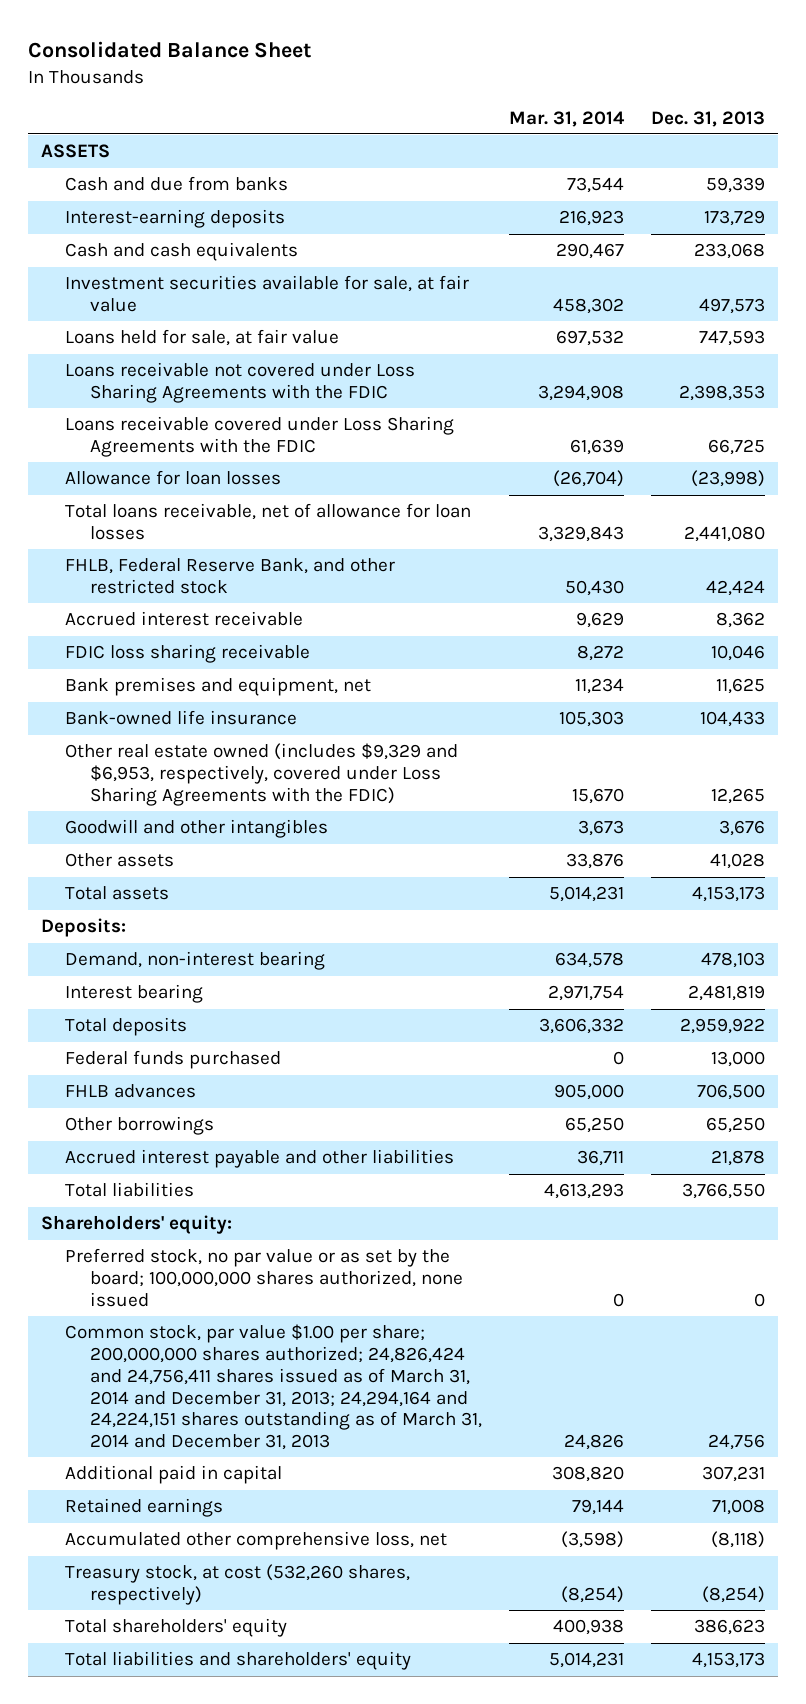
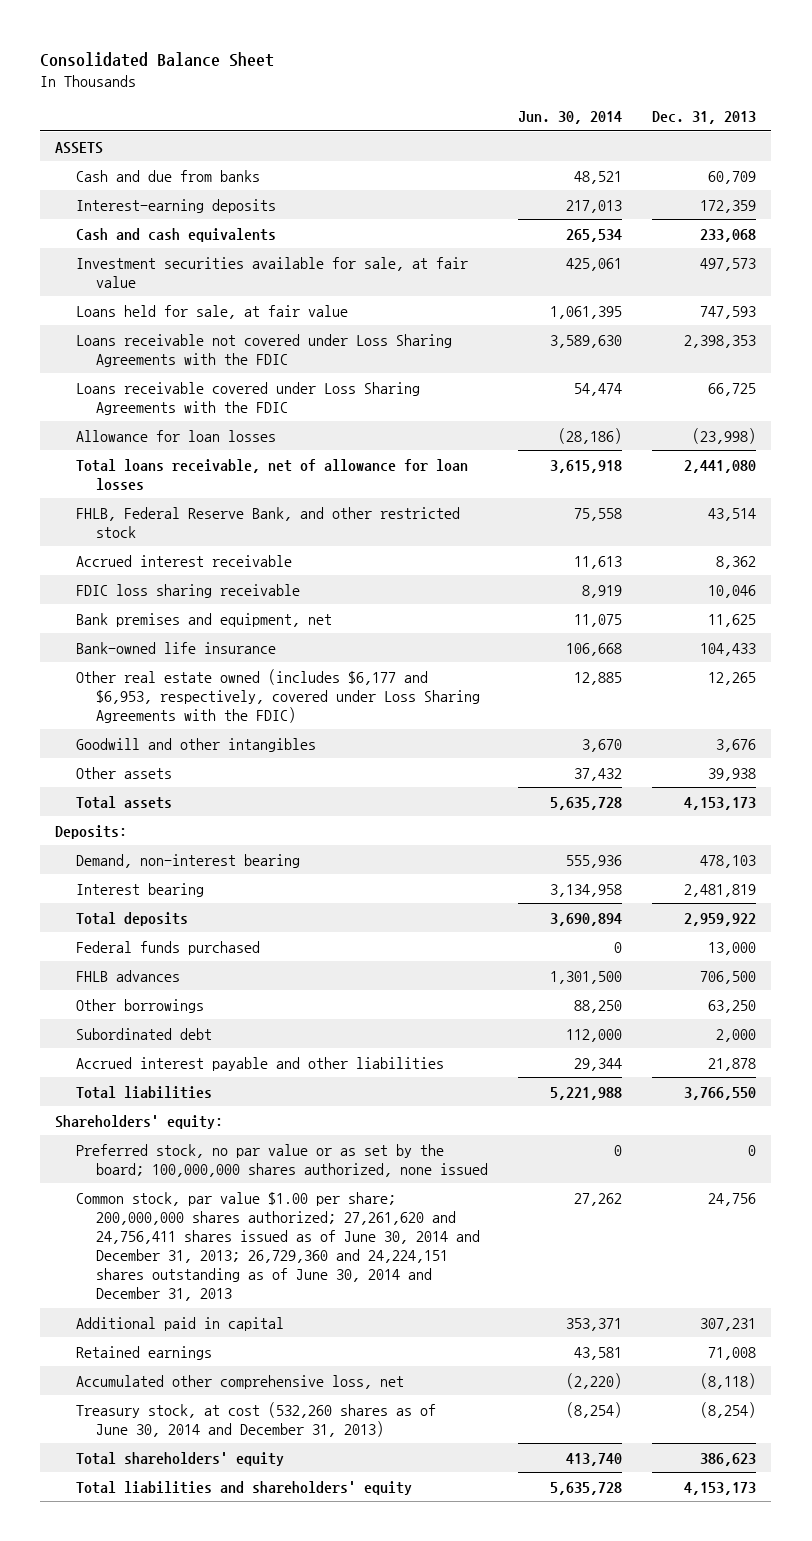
- | Mar. 31, 2014 | Dec. 31, 2013
+ | Jun. 30, 2014 | Dec. 31, 2013
- Cash and due from banks | 73,544 | 59,339
- Interest-earning deposits | 216,923 | 173,729
+ Cash and due from banks | 48,521 | 60,709
+ Interest-earning deposits | 217,013 | 172,359
- FHLB, Federal Reserve Bank, and other restricted stock | 50,430 | 42,424
+ FHLB, Federal Reserve Bank, and other restricted stock | 75,558 | 43,514
- Other real estate owned (includes $9,329 and $6,953, respectively, covered under Loss Sharing Agreements with the FDIC) | 15,670 | 12,265
+ Other real estate owned (includes $6,177 and $6,953, respectively, covered under Loss Sharing Agreements with the FDIC) | 12,885 | 12,265
- Other assets | 33,876 | 41,028
+ Other assets | 37,432 | 39,938
- Other borrowings | 65,250 | 65,250
+ Other borrowings | 88,250 | 63,250
+ Subordinated debt | 112,000 | 2,000
- Common stock, par value $1.00 per share; 200,000,000 shares authorized; 24,826,424 and 24,756,411 shares issued as of March 31, 2014 and December 31, 2013; 24,294,164 and 24,224,151 shares outstanding as of March 31, 2014 and December 31, 2013 | 24,826 | 24,756
+ Common stock, par value $1.00 per share; 200,000,000 shares authorized; 27,261,620 and 24,756,411 shares issued as of June 30, 2014 and December 31, 2013; 26,729,360 and 24,224,151 shares outstanding as of June 30, 2014 and December 31, 2013 | 27,262 | 24,756
- Treasury stock, at cost (532,260 shares, respectively) | (8,254) | (8,254)
+ Treasury stock, at cost (532,260 shares as of June 30, 2014 and December 31, 2013) | (8,254) | (8,254)

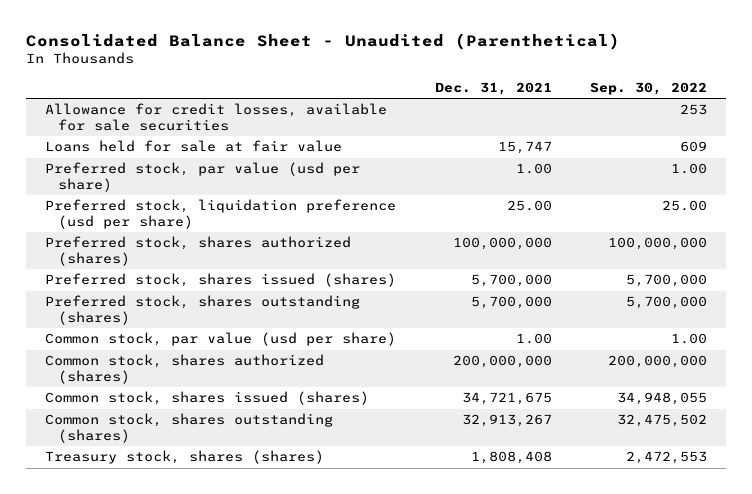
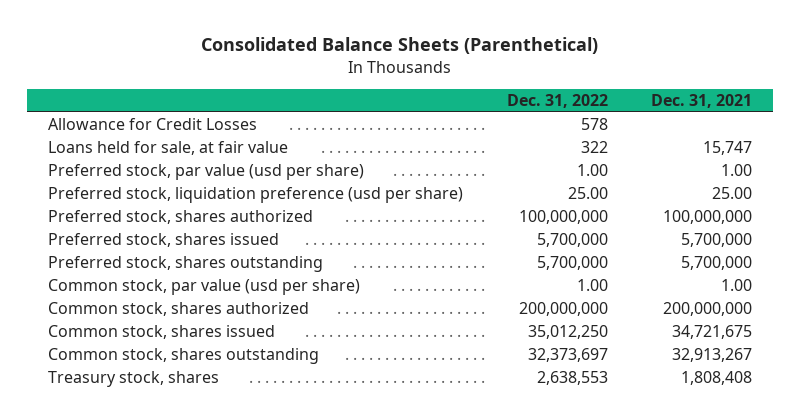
- Consolidated Balance Sheet - Unaudited (Parenthetical)
+ Consolidated Balance Sheets (Parenthetical)
- | Dec. 31, 2021 | Sep. 30, 2022
+ | Dec. 31, 2022 | Dec. 31, 2021
- Allowance for credit losses, available for sale securities | | 253
- Loans held for sale at fair value | 15,747 | 609
+ Allowance for Credit Losses | 578 |
+ Loans held for sale, at fair value | 322 | 15,747
- Preferred stock, shares authorized (shares) | 100,000,000 | 100,000,000
- Preferred stock, shares issued (shares) | 5,700,000 | 5,700,000
- Preferred stock, shares outstanding (shares) | 5,700,000 | 5,700,000
+ Preferred stock, shares authorized | 100,000,000 | 100,000,000
+ Preferred stock, shares issued | 5,700,000 | 5,700,000
+ Preferred stock, shares outstanding | 5,700,000 | 5,700,000
- Common stock, shares authorized (shares) | 200,000,000 | 200,000,000
- Common stock, shares issued (shares) | 34,721,675 | 34,948,055
- Common stock, shares outstanding (shares) | 32,913,267 | 32,475,502
- Treasury stock, shares (shares) | 1,808,408 | 2,472,553
+ Common stock, shares authorized | 200,000,000 | 200,000,000
+ Common stock, shares issued | 35,012,250 | 34,721,675
+ Common stock, shares outstanding | 32,373,697 | 32,913,267
+ Treasury stock, shares | 2,638,553 | 1,808,408

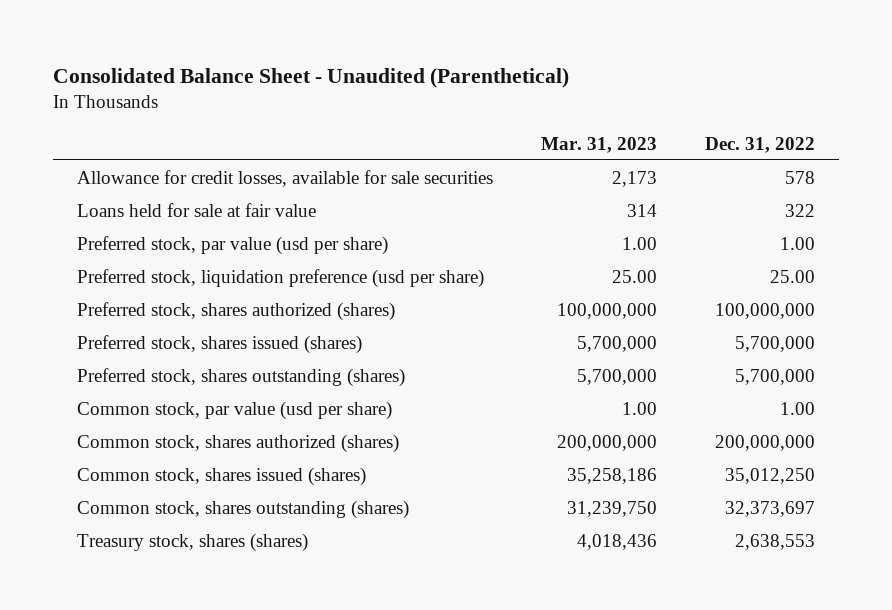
- Consolidated Balance Sheets (Parenthetical)
+ Consolidated Balance Sheet - Unaudited (Parenthetical)
- | Dec. 31, 2022 | Dec. 31, 2021
+ | Mar. 31, 2023 | Dec. 31, 2022
- Allowance for Credit Losses | 578 |
- Loans held for sale, at fair value | 322 | 15,747
+ Allowance for credit losses, available for sale securities | 2,173 | 578
+ Loans held for sale at fair value | 314 | 322
- Preferred stock, shares authorized | 100,000,000 | 100,000,000
- Preferred stock, shares issued | 5,700,000 | 5,700,000
- Preferred stock, shares outstanding | 5,700,000 | 5,700,000
+ Preferred stock, shares authorized (shares) | 100,000,000 | 100,000,000
+ Preferred stock, shares issued (shares) | 5,700,000 | 5,700,000
+ Preferred stock, shares outstanding (shares) | 5,700,000 | 5,700,000
- Common stock, shares authorized | 200,000,000 | 200,000,000
- Common stock, shares issued | 35,012,250 | 34,721,675
- Common stock, shares outstanding | 32,373,697 | 32,913,267
- Treasury stock, shares | 2,638,553 | 1,808,408
+ Common stock, shares authorized (shares) | 200,000,000 | 200,000,000
+ Common stock, shares issued (shares) | 35,258,186 | 35,012,250
+ Common stock, shares outstanding (shares) | 31,239,750 | 32,373,697
+ Treasury stock, shares (shares) | 4,018,436 | 2,638,553

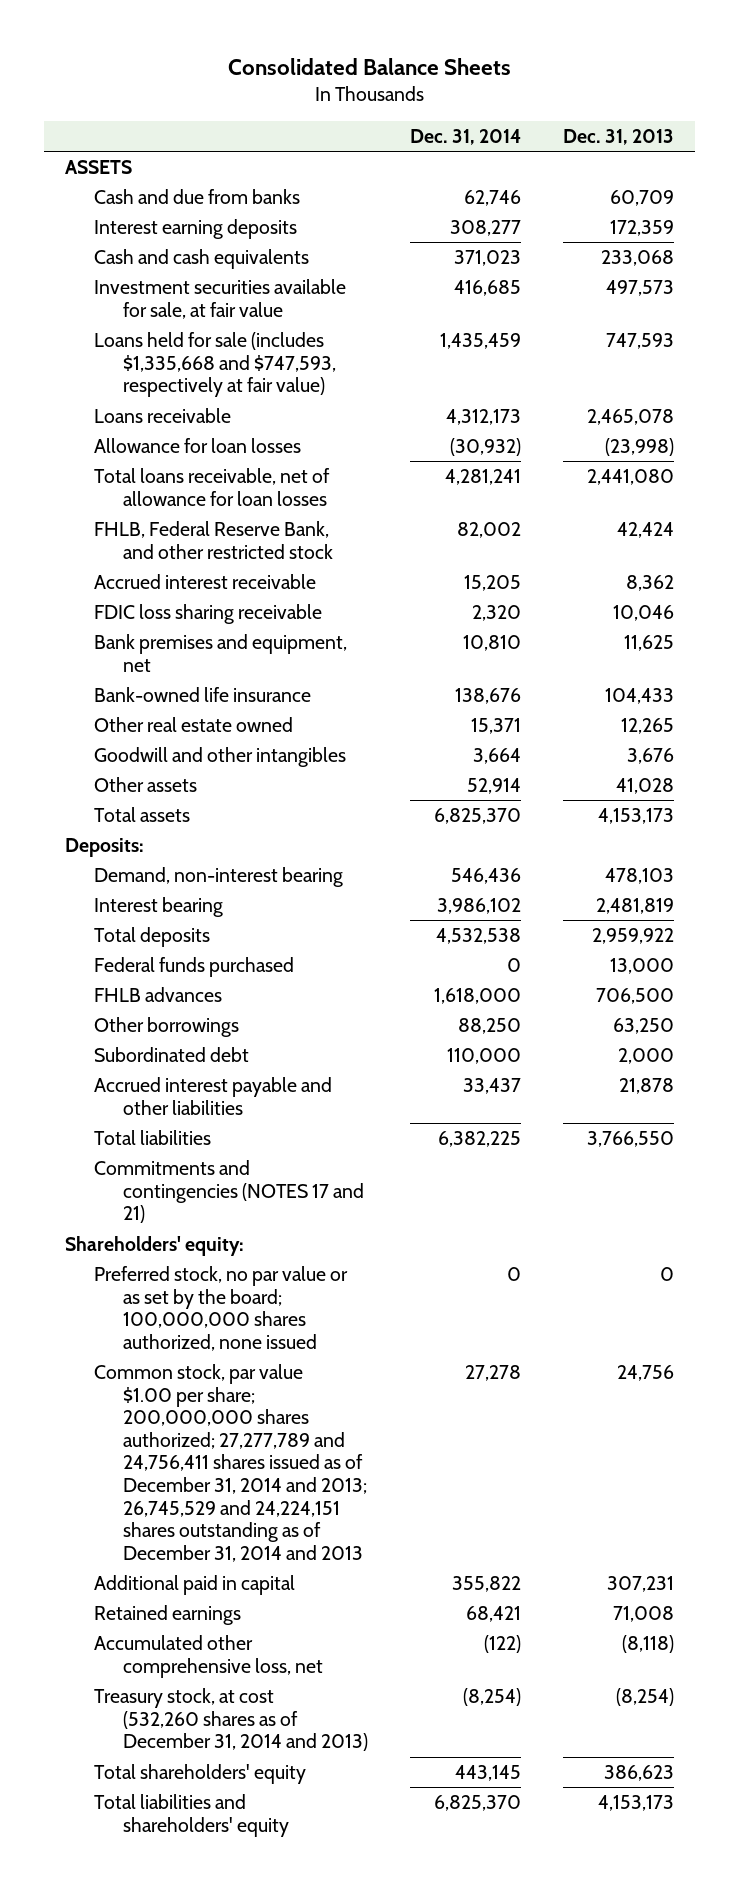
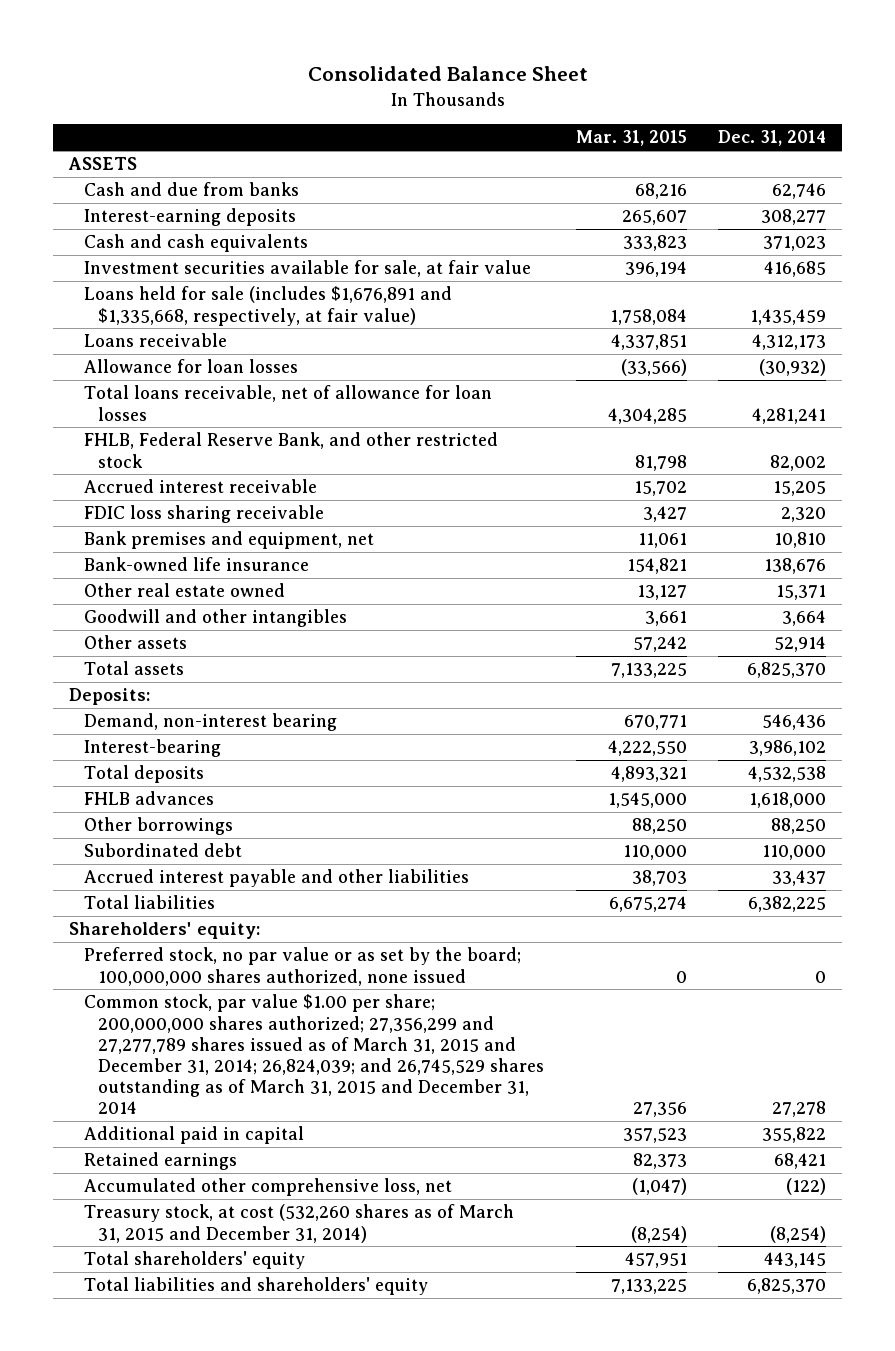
- Consolidated Balance Sheets
+ Consolidated Balance Sheet
- | Dec. 31, 2014 | Dec. 31, 2013
+ | Mar. 31, 2015 | Dec. 31, 2014
- Interest earning deposits | 308,277 | 172,359
+ Interest-earning deposits | 265,607 | 308,277
- Loans held for sale (includes $1,335,668 and $747,593, respectively at fair value) | 1,435,459 | 747,593
+ Loans held for sale (includes $1,676,891 and $1,335,668, respectively, at fair value) | 1,758,084 | 1,435,459
- Interest bearing | 3,986,102 | 2,481,819
+ Interest-bearing | 4,222,550 | 3,986,102
- Federal funds purchased | 0 | 13,000
- Commitments and contingencies (NOTES 17 and 21)
- Common stock, par value $1.00 per share; 200,000,000 shares authorized; 27,277,789 and 24,756,411 shares issued as of December 31, 2014 and 2013; 26,745,529 and 24,224,151 shares outstanding as of December 31, 2014 and 2013 | 27,278 | 24,756
+ Common stock, par value $1.00 per share; 200,000,000 shares authorized; 27,356,299 and 27,277,789 shares issued as of March 31, 2015 and December 31, 2014; 26,824,039; and 26,745,529 shares outstanding as of March 31, 2015 and December 31, 2014 | 27,356 | 27,278
- Treasury stock, at cost (532,260 shares as of December 31, 2014 and 2013) | (8,254) | (8,254)
+ Treasury stock, at cost (532,260 shares as of March 31, 2015 and December 31, 2014) | (8,254) | (8,254)

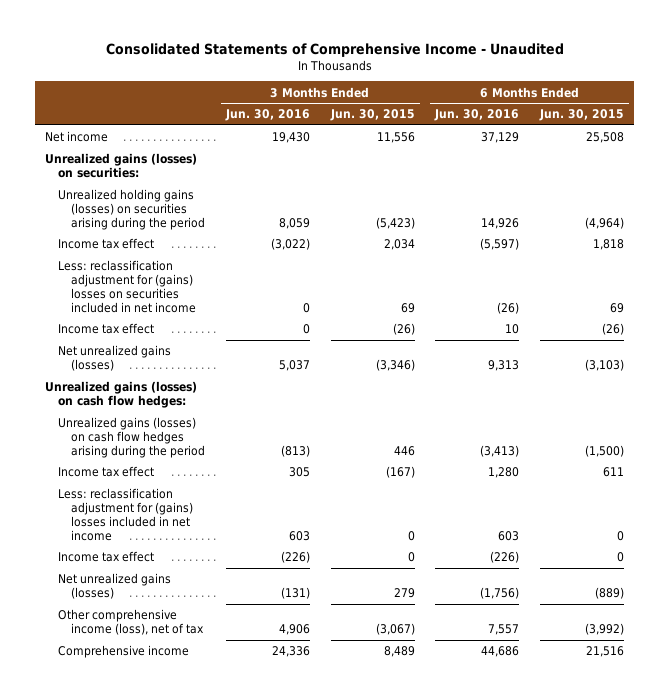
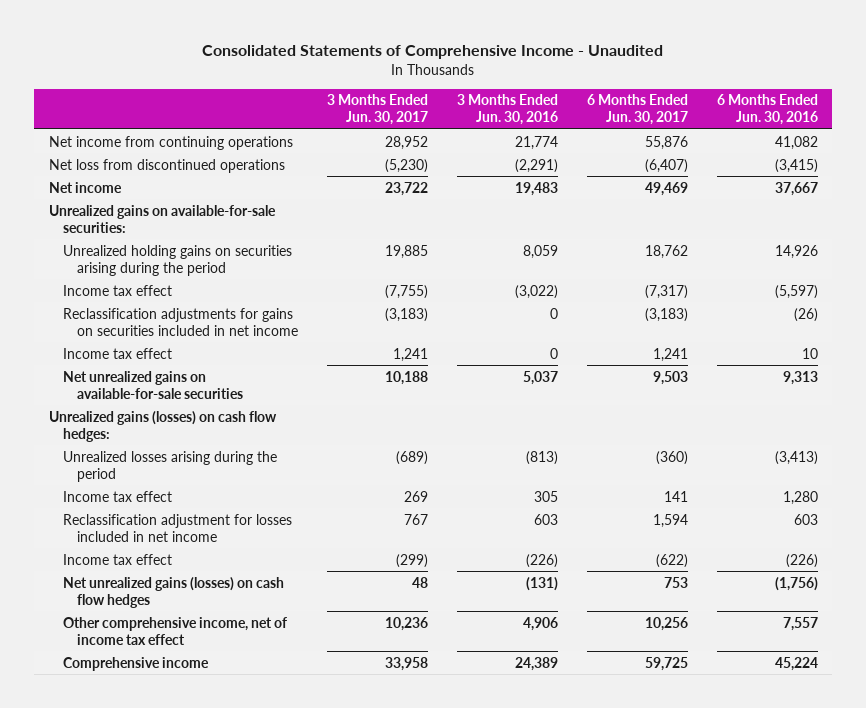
- | 3 Months Ended Jun. 30, 2016 | 3 Months Ended Jun. 30, 2015 | 6 Months Ended Jun. 30, 2016 | 6 Months Ended Jun. 30, 2015
+ | 3 Months Ended Jun. 30, 2017 | 3 Months Ended Jun. 30, 2016 | 6 Months Ended Jun. 30, 2017 | 6 Months Ended Jun. 30, 2016
- Net income | 19,430 | 11,556 | 37,129 | 25,508
- Unrealized gains (losses) on securities:
- Unrealized holding gains (losses) on securities arising during the period | 8,059 | (5,423) | 14,926 | (4,964)
+ Net income from continuing operations | 28,952 | 21,774 | 55,876 | 41,082
+ Net loss from discontinued operations | (5,230) | (2,291) | (6,407) | (3,415)
+ Net income | 23,722 | 19,483 | 49,469 | 37,667
+ Unrealized gains on available-for-sale securities:
+ Unrealized holding gains on securities arising during the period | 19,885 | 8,059 | 18,762 | 14,926
- Less: reclassification adjustment for (gains) losses on securities included in net income | 0 | 69 | (26) | 69
+ Reclassification adjustments for gains on securities included in net income | (3,183) | 0 | (3,183) | (26)
- Net unrealized gains (losses) | 5,037 | (3,346) | 9,313 | (3,103)
+ Net unrealized gains on available-for-sale securities | 10,188 | 5,037 | 9,503 | 9,313
- Unrealized gains (losses) on cash flow hedges arising during the period | (813) | 446 | (3,413) | (1,500)
+ Unrealized losses arising during the period | (689) | (813) | (360) | (3,413)
- Less: reclassification adjustment for (gains) losses included in net income | 603 | 0 | 603 | 0
+ Reclassification adjustment for losses included in net income | 767 | 603 | 1,594 | 603
- Net unrealized gains (losses) | (131) | 279 | (1,756) | (889)
- Other comprehensive income (loss), net of tax | 4,906 | (3,067) | 7,557 | (3,992)
- Comprehensive income | 24,336 | 8,489 | 44,686 | 21,516
+ Net unrealized gains (losses) on cash flow hedges | 48 | (131) | 753 | (1,756)
+ Other comprehensive income, net of income tax effect | 10,236 | 4,906 | 10,256 | 7,557
+ Comprehensive income | 33,958 | 24,389 | 59,725 | 45,224

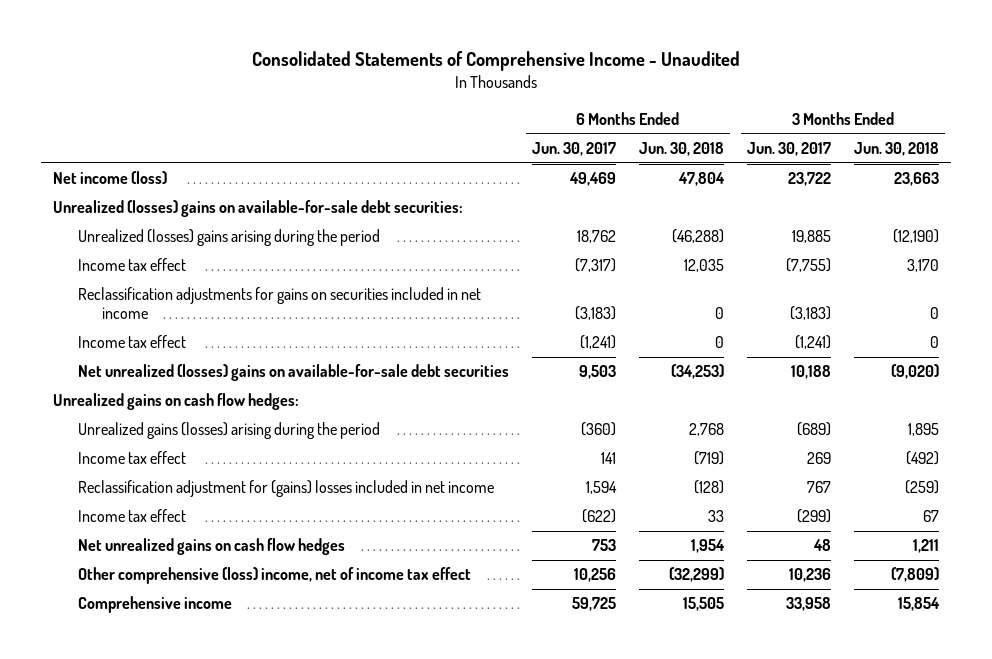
- | 3 Months Ended Jun. 30, 2017 | 3 Months Ended Jun. 30, 2016 | 6 Months Ended Jun. 30, 2017 | 6 Months Ended Jun. 30, 2016
+ | 6 Months Ended Jun. 30, 2017 | 6 Months Ended Jun. 30, 2018 | 3 Months Ended Jun. 30, 2017 | 3 Months Ended Jun. 30, 2018
- Net income from continuing operations | 28,952 | 21,774 | 55,876 | 41,082
- Net loss from discontinued operations | (5,230) | (2,291) | (6,407) | (3,415)
- Net income | 23,722 | 19,483 | 49,469 | 37,667
- Unrealized gains on available-for-sale securities:
- Unrealized holding gains on securities arising during the period | 19,885 | 8,059 | 18,762 | 14,926
+ Net income (loss) | 49,469 | 47,804 | 23,722 | 23,663
+ Unrealized (losses) gains on available-for-sale debt securities:
+ Unrealized (losses) gains arising during the period | 18,762 | (46,288) | 19,885 | (12,190)
- Income tax effect | 1,241 | 0 | 1,241 | 10
- Net unrealized gains on available-for-sale securities | 10,188 | 5,037 | 9,503 | 9,313
- Unrealized gains (losses) on cash flow hedges:
- Unrealized losses arising during the period | (689) | (813) | (360) | (3,413)
+ Income tax effect | (1,241) | 0 | (1,241) | 0
+ Net unrealized (losses) gains on available-for-sale debt securities | 9,503 | (34,253) | 10,188 | (9,020)
+ Unrealized gains on cash flow hedges:
+ Unrealized gains (losses) arising during the period | (360) | 2,768 | (689) | 1,895
- Reclassification adjustment for losses included in net income | 767 | 603 | 1,594 | 603
+ Reclassification adjustment for (gains) losses included in net income | 1,594 | (128) | 767 | (259)
- Net unrealized gains (losses) on cash flow hedges | 48 | (131) | 753 | (1,756)
- Other comprehensive income, net of income tax effect | 10,236 | 4,906 | 10,256 | 7,557
+ Net unrealized gains on cash flow hedges | 753 | 1,954 | 48 | 1,211
+ Other comprehensive (loss) income, net of income tax effect | 10,256 | (32,299) | 10,236 | (7,809)

